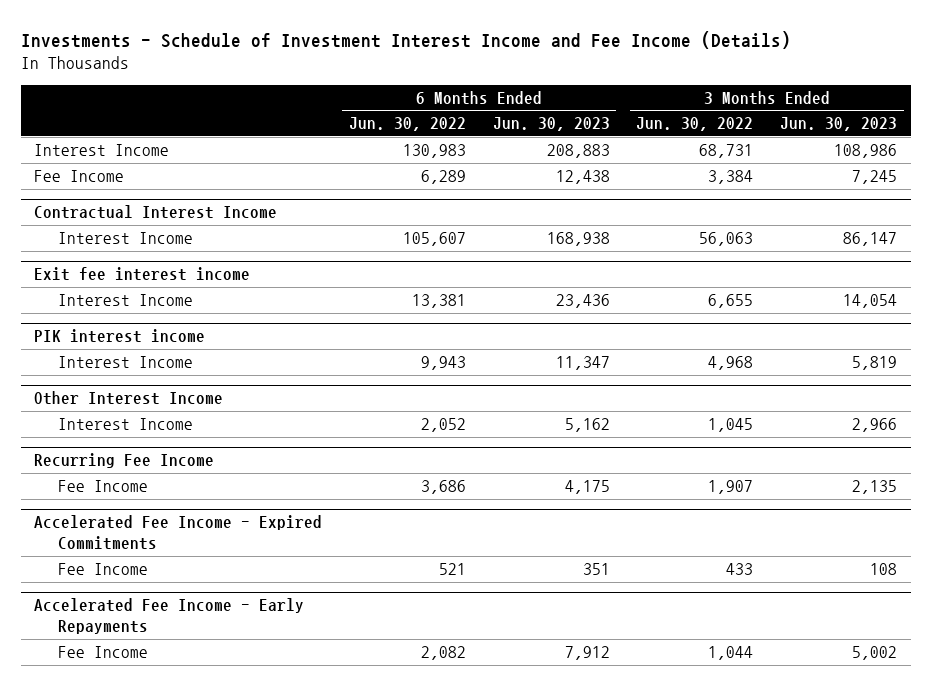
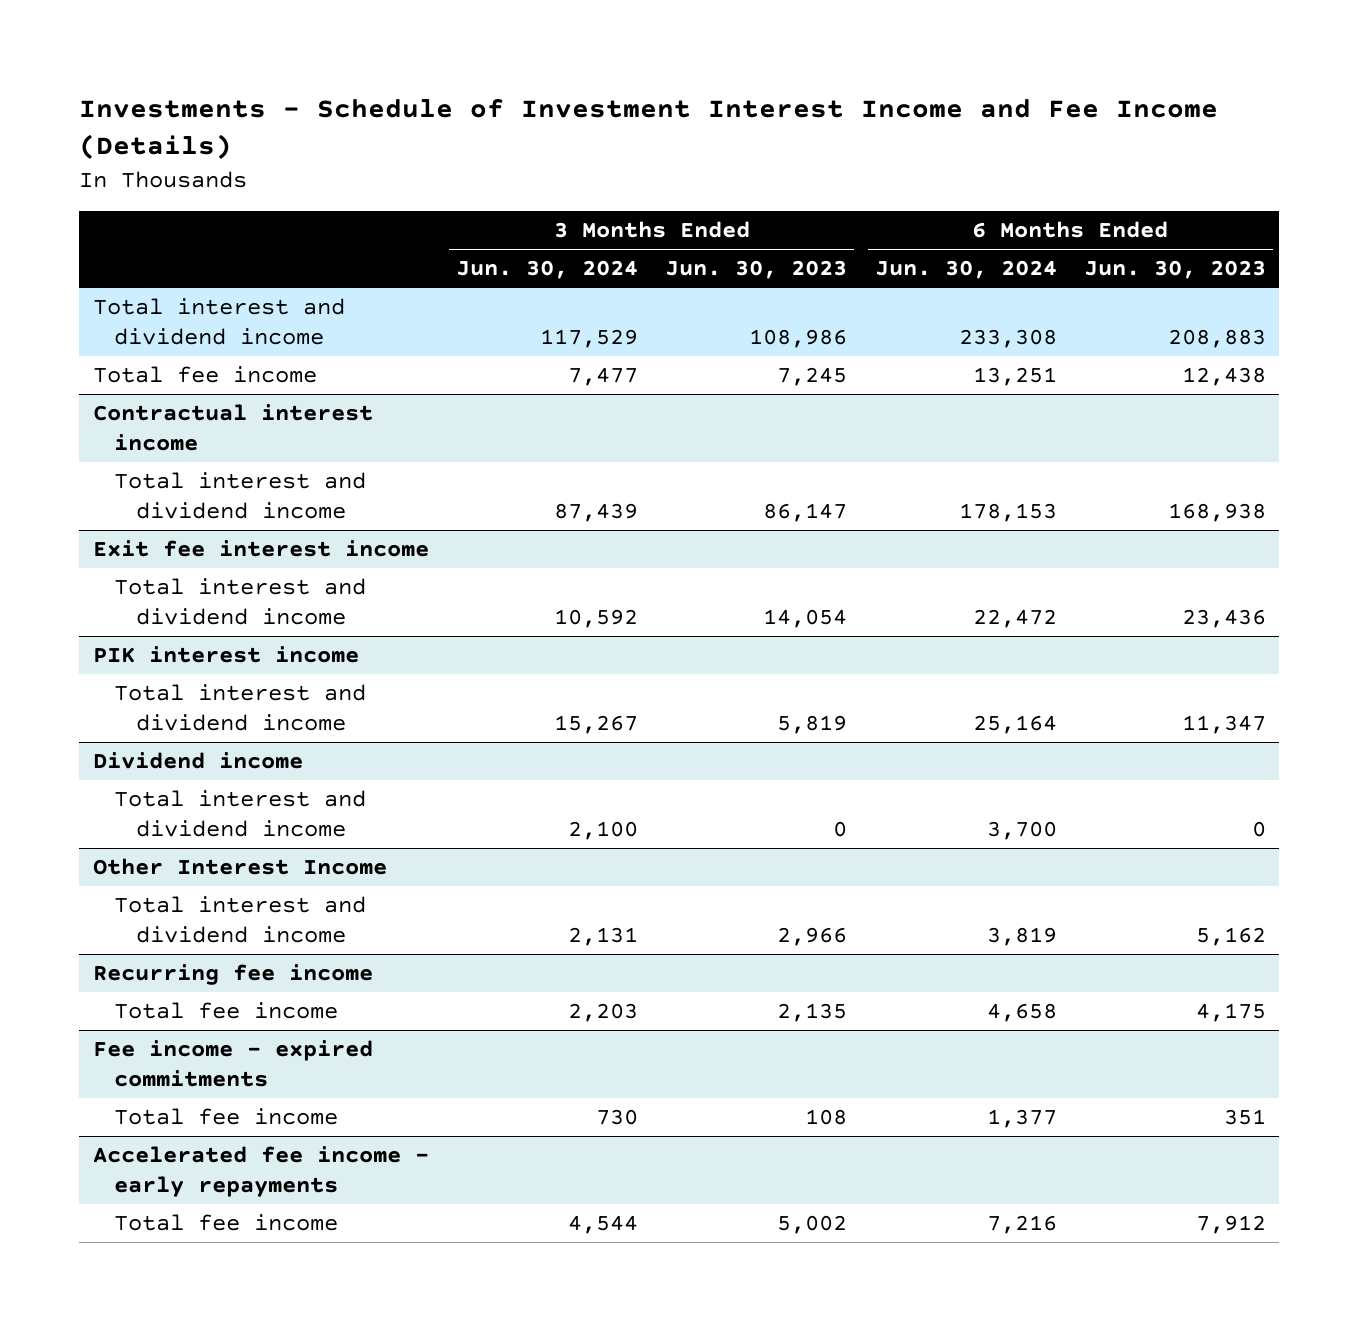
- | 6 Months Ended Jun. 30, 2022 | 6 Months Ended Jun. 30, 2023 | 3 Months Ended Jun. 30, 2022 | 3 Months Ended Jun. 30, 2023
+ | 3 Months Ended Jun. 30, 2024 | 3 Months Ended Jun. 30, 2023 | 6 Months Ended Jun. 30, 2024 | 6 Months Ended Jun. 30, 2023
- Interest Income | 130,983 | 208,883 | 68,731 | 108,986
- Fee Income | 6,289 | 12,438 | 3,384 | 7,245
- Contractual Interest Income
- Interest Income | 105,607 | 168,938 | 56,063 | 86,147
+ Total interest and dividend income | 117,529 | 108,986 | 233,308 | 208,883
+ Total fee income | 7,477 | 7,245 | 13,251 | 12,438
+ Contractual interest income
+ Total interest and dividend income | 87,439 | 86,147 | 178,153 | 168,938
@ Exit fee interest income
- Interest Income | 13,381 | 23,436 | 6,655 | 14,054
+ Total interest and dividend income | 10,592 | 14,054 | 22,472 | 23,436
@ PIK interest income
- Interest Income | 9,943 | 11,347 | 4,968 | 5,819
+ Total interest and dividend income | 15,267 | 5,819 | 25,164 | 11,347
+ Dividend income
+ Total interest and dividend income | 2,100 | 0 | 3,700 | 0
@ Other Interest Income
- Interest Income | 2,052 | 5,162 | 1,045 | 2,966
- Recurring Fee Income
- Fee Income | 3,686 | 4,175 | 1,907 | 2,135
- Accelerated Fee Income - Expired Commitments
- Fee Income | 521 | 351 | 433 | 108
- Accelerated Fee Income - Early Repayments
- Fee Income | 2,082 | 7,912 | 1,044 | 5,002
@ Other Interest Income
+ Total interest and dividend income | 2,131 | 2,966 | 3,819 | 5,162
+ Recurring fee income
+ Total fee income | 2,203 | 2,135 | 4,658 | 4,175
+ Fee income - expired commitments
+ Total fee income | 730 | 108 | 1,377 | 351
+ Accelerated fee income - early repayments
+ Total fee income | 4,544 | 5,002 | 7,216 | 7,912

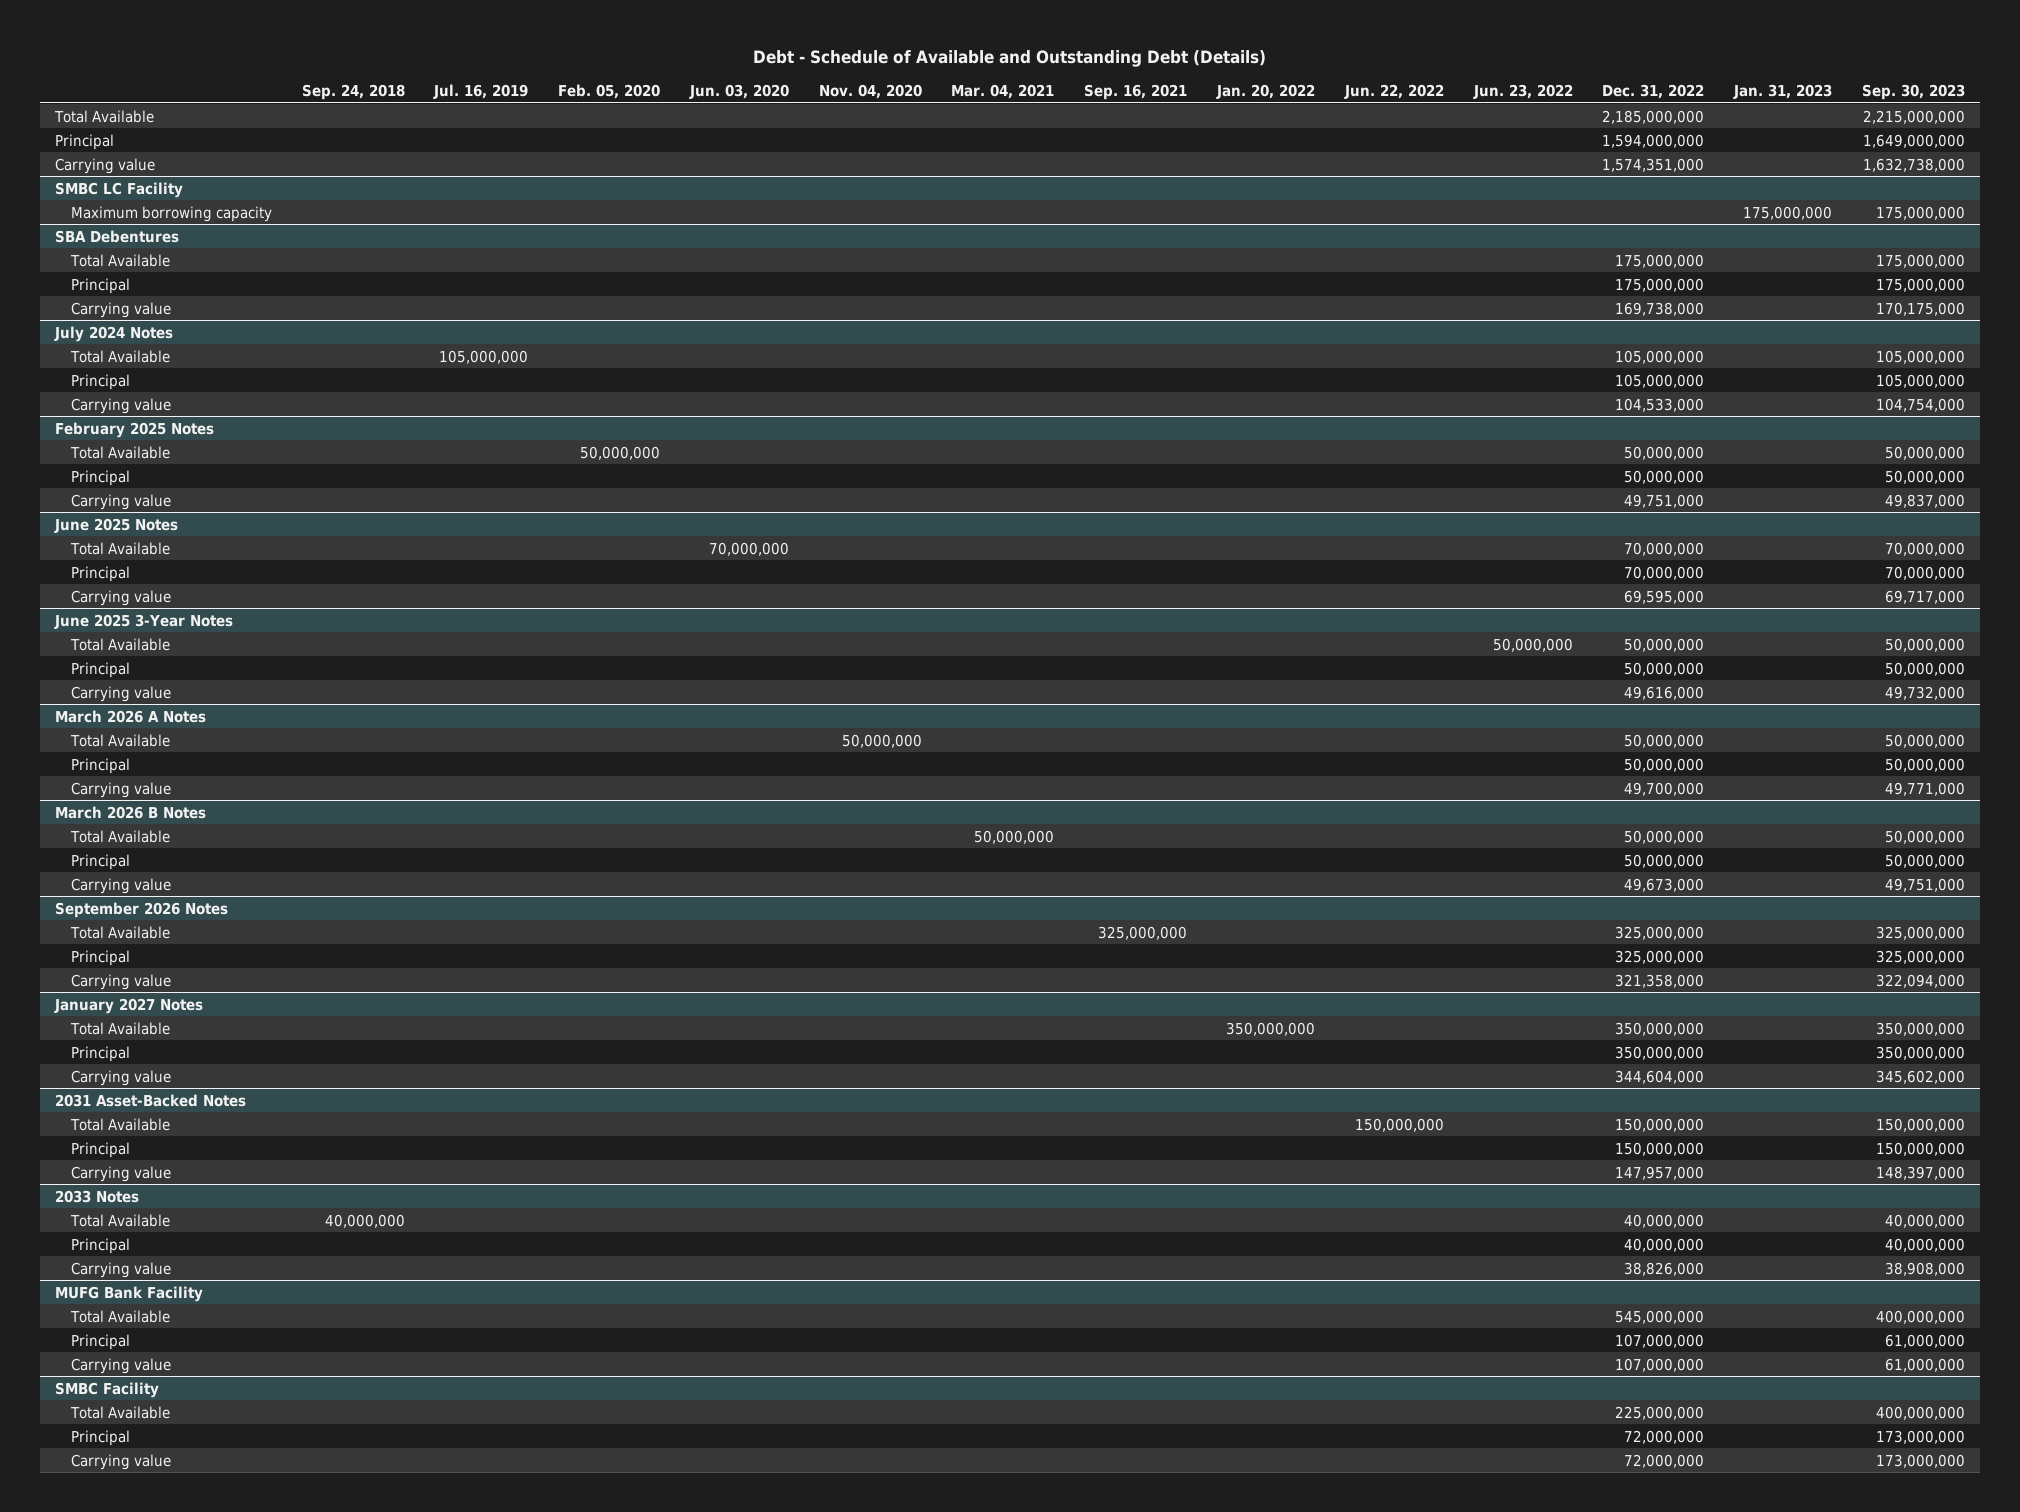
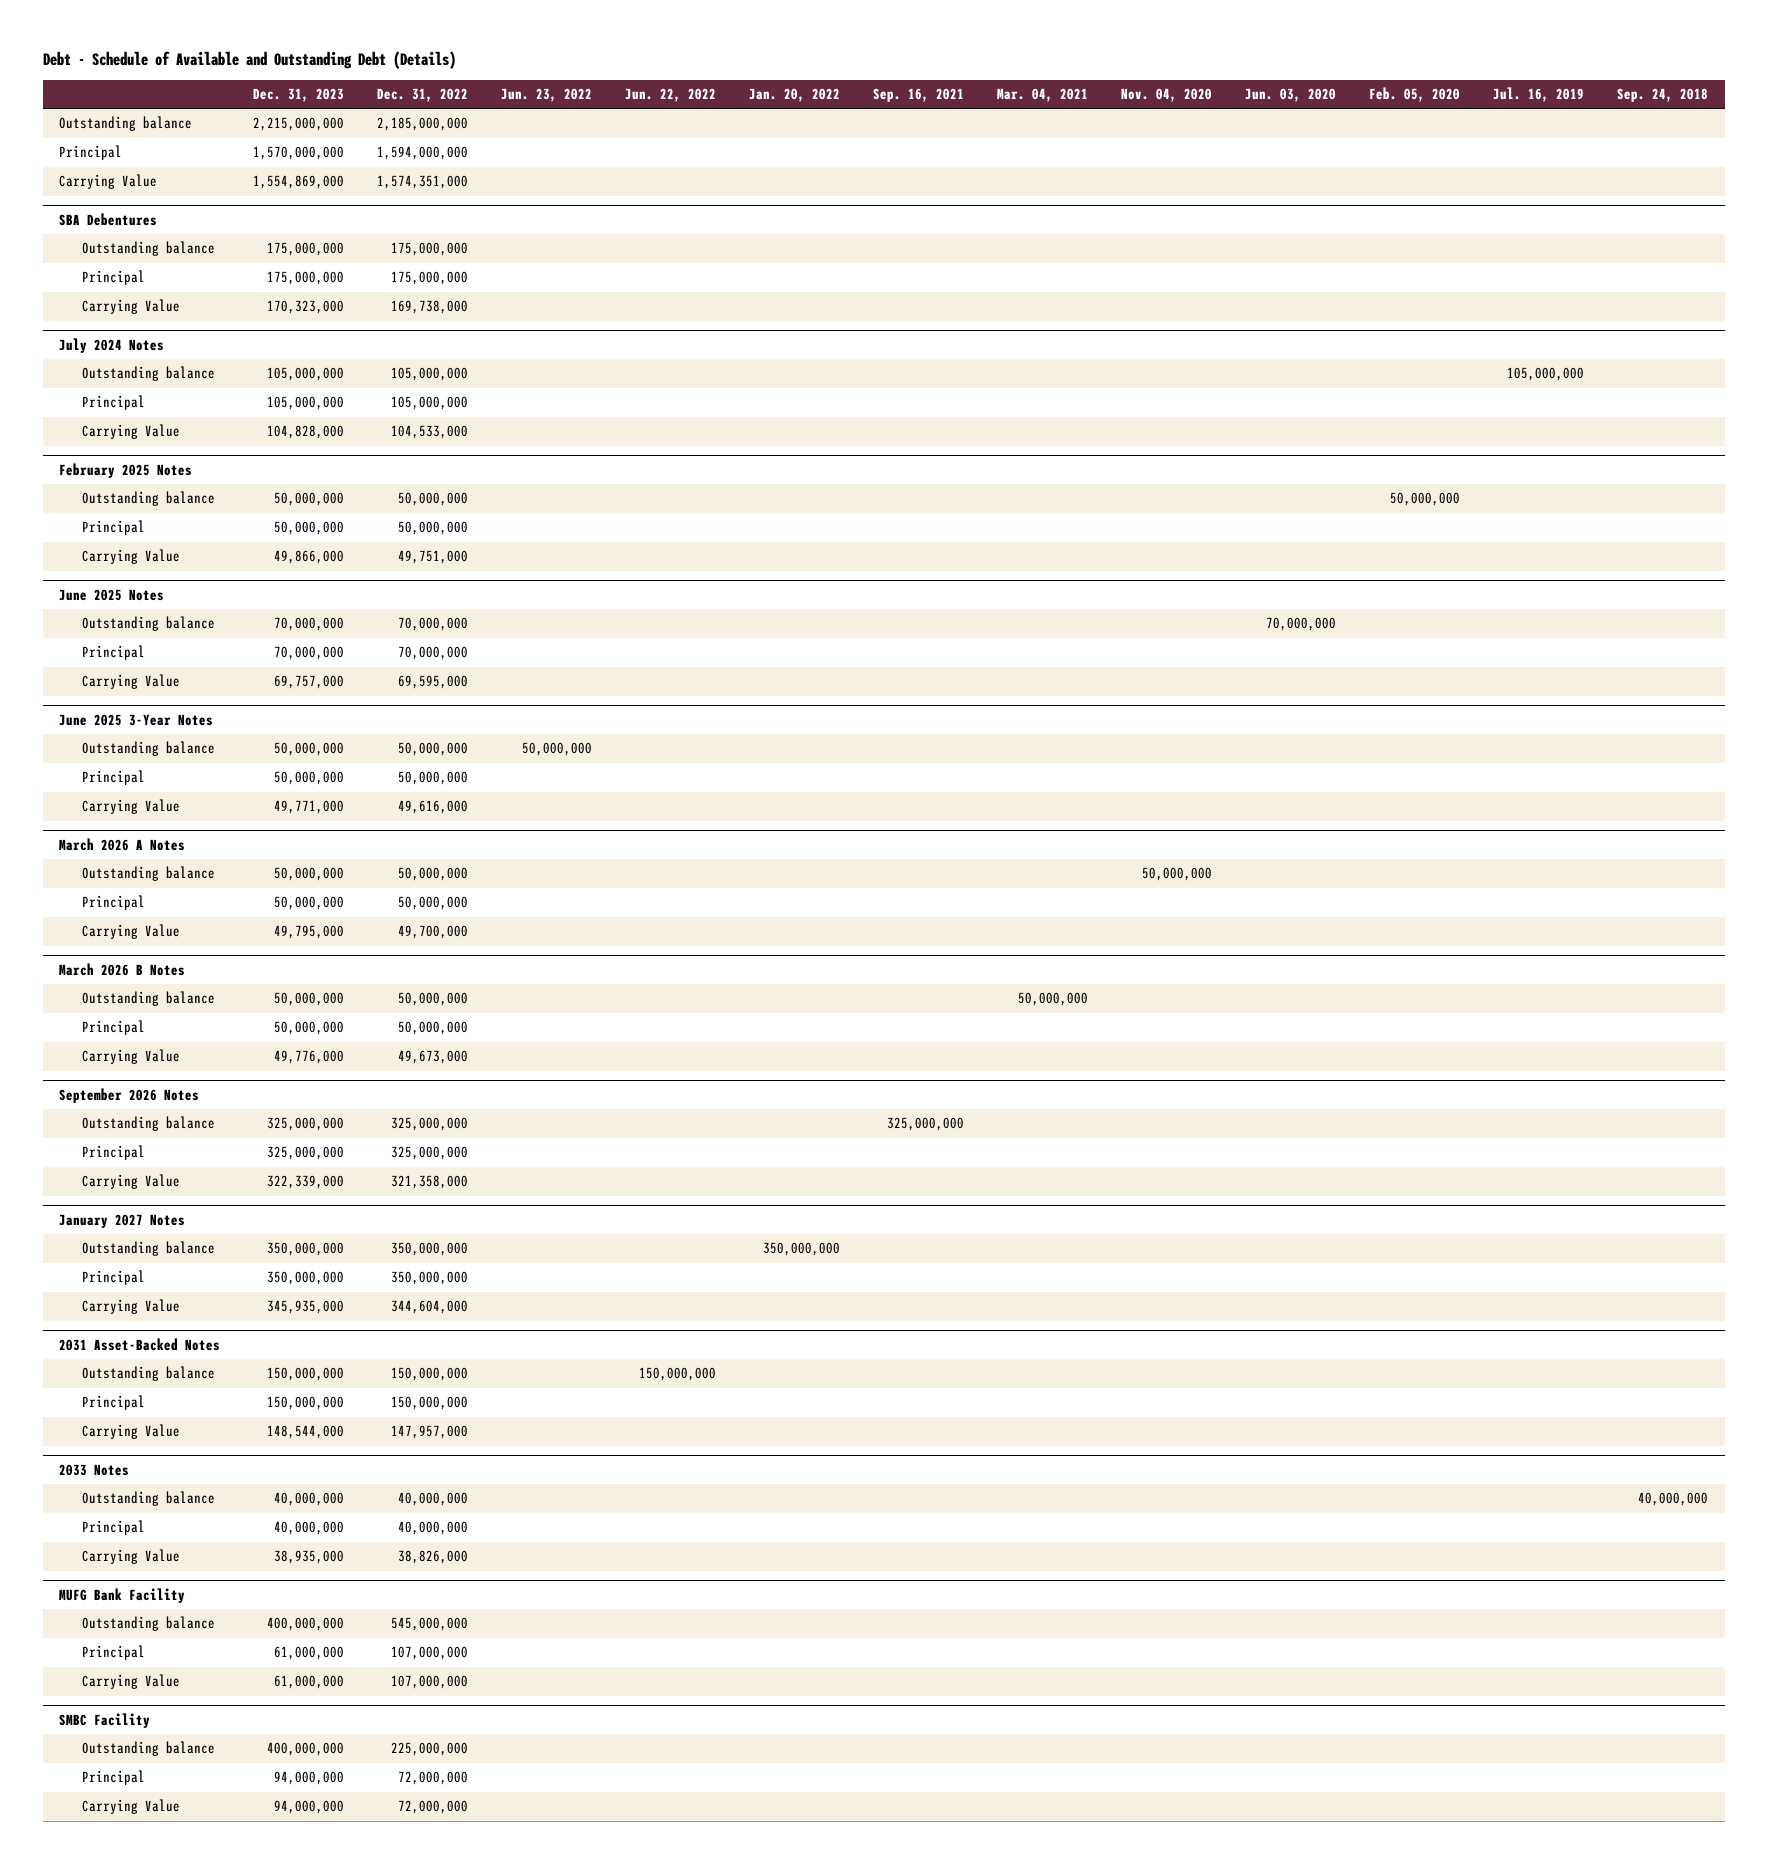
- | Sep. 24, 2018 | Jul. 16, 2019 | Feb. 05, 2020 | Jun. 03, 2020 | Nov. 04, 2020 | Mar. 04, 2021 | Sep. 16, 2021 | Jan. 20, 2022 | Jun. 22, 2022 | Jun. 23, 2022 | Dec. 31, 2022 | Jan. 31, 2023 | Sep. 30, 2023
+ | Dec. 31, 2023 | Dec. 31, 2022 | Jun. 23, 2022 | Jun. 22, 2022 | Jan. 20, 2022 | Sep. 16, 2021 | Mar. 04, 2021 | Nov. 04, 2020 | Jun. 03, 2020 | Feb. 05, 2020 | Jul. 16, 2019 | Sep. 24, 2018
- Total Available | | | | | | | | | | | 2,185,000,000 | | 2,215,000,000
+ Outstanding balance | 2,215,000,000 | 2,185,000,000 | | | | | | | | | |
- Carrying value | | | | | | | | | | | 1,574,351,000 | | 1,632,738,000
- SMBC LC Facility
- Maximum borrowing capacity | | | | | | | | | | | | 175,000,000 | 175,000,000
+ Carrying Value | 1,554,869,000 | 1,574,351,000 | | | | | | | | | |
@ SBA Debentures
- Total Available | | | | | | | | | | | 175,000,000 | | 175,000,000
+ Outstanding balance | 175,000,000 | 175,000,000 | | | | | | | | | |
- Carrying value | | | | | | | | | | | 169,738,000 | | 170,175,000
+ Carrying Value | 170,323,000 | 169,738,000 | | | | | | | | | |
@ July 2024 Notes
- Total Available | | 105,000,000 | | | | | | | | | 105,000,000 | | 105,000,000
+ Outstanding balance | 105,000,000 | 105,000,000 | | | | | | | | | 105,000,000 |
- Carrying value | | | | | | | | | | | 104,533,000 | | 104,754,000
+ Carrying Value | 104,828,000 | 104,533,000 | | | | | | | | | |
@ February 2025 Notes
- Total Available | | | 50,000,000 | | | | | | | | 50,000,000 | | 50,000,000
+ Outstanding balance | 50,000,000 | 50,000,000 | | | | | | | | 50,000,000 | |
- Carrying value | | | | | | | | | | | 49,751,000 | | 49,837,000
+ Carrying Value | 49,866,000 | 49,751,000 | | | | | | | | | |
@ June 2025 Notes
- Total Available | | | | 70,000,000 | | | | | | | 70,000,000 | | 70,000,000
+ Outstanding balance | 70,000,000 | 70,000,000 | | | | | | | 70,000,000 | | |
- Carrying value | | | | | | | | | | | 69,595,000 | | 69,717,000
+ Carrying Value | 69,757,000 | 69,595,000 | | | | | | | | | |
@ June 2025 3-Year Notes
- Total Available | | | | | | | | | | 50,000,000 | 50,000,000 | | 50,000,000
+ Outstanding balance | 50,000,000 | 50,000,000 | 50,000,000 | | | | | | | | |
- Carrying value | | | | | | | | | | | 49,616,000 | | 49,732,000
+ Carrying Value | 49,771,000 | 49,616,000 | | | | | | | | | |
@ March 2026 A Notes
- Total Available | | | | | 50,000,000 | | | | | | 50,000,000 | | 50,000,000
+ Outstanding balance | 50,000,000 | 50,000,000 | | | | | | 50,000,000 | | | |
- Carrying value | | | | | | | | | | | 49,700,000 | | 49,771,000
+ Carrying Value | 49,795,000 | 49,700,000 | | | | | | | | | |
@ March 2026 B Notes
- Total Available | | | | | | 50,000,000 | | | | | 50,000,000 | | 50,000,000
+ Outstanding balance | 50,000,000 | 50,000,000 | | | | | 50,000,000 | | | | |
- Carrying value | | | | | | | | | | | 49,673,000 | | 49,751,000
+ Carrying Value | 49,776,000 | 49,673,000 | | | | | | | | | |
@ September 2026 Notes
- Total Available | | | | | | | 325,000,000 | | | | 325,000,000 | | 325,000,000
+ Outstanding balance | 325,000,000 | 325,000,000 | | | | 325,000,000 | | | | | |
- Carrying value | | | | | | | | | | | 321,358,000 | | 322,094,000
+ Carrying Value | 322,339,000 | 321,358,000 | | | | | | | | | |
@ January 2027 Notes
- Total Available | | | | | | | | 350,000,000 | | | 350,000,000 | | 350,000,000
+ Outstanding balance | 350,000,000 | 350,000,000 | | | 350,000,000 | | | | | | |
- Carrying value | | | | | | | | | | | 344,604,000 | | 345,602,000
+ Carrying Value | 345,935,000 | 344,604,000 | | | | | | | | | |
@ 2031 Asset-Backed Notes
- Total Available | | | | | | | | | 150,000,000 | | 150,000,000 | | 150,000,000
+ Outstanding balance | 150,000,000 | 150,000,000 | | 150,000,000 | | | | | | | |
- Carrying value | | | | | | | | | | | 147,957,000 | | 148,397,000
+ Carrying Value | 148,544,000 | 147,957,000 | | | | | | | | | |
@ 2033 Notes
- Total Available | 40,000,000 | | | | | | | | | | 40,000,000 | | 40,000,000
+ Outstanding balance | 40,000,000 | 40,000,000 | | | | | | | | | | 40,000,000
- Carrying value | | | | | | | | | | | 38,826,000 | | 38,908,000
+ Carrying Value | 38,935,000 | 38,826,000 | | | | | | | | | |
@ MUFG Bank Facility
- Total Available | | | | | | | | | | | 545,000,000 | | 400,000,000
+ Outstanding balance | 400,000,000 | 545,000,000 | | | | | | | | | |
- Carrying value | | | | | | | | | | | 107,000,000 | | 61,000,000
+ Carrying Value | 61,000,000 | 107,000,000 | | | | | | | | | |
@ SMBC Facility
- Total Available | | | | | | | | | | | 225,000,000 | | 400,000,000
+ Outstanding balance | 400,000,000 | 225,000,000 | | | | | | | | | |
- Carrying value | | | | | | | | | | | 72,000,000 | | 173,000,000
+ Carrying Value | 94,000,000 | 72,000,000 | | | | | | | | | |

